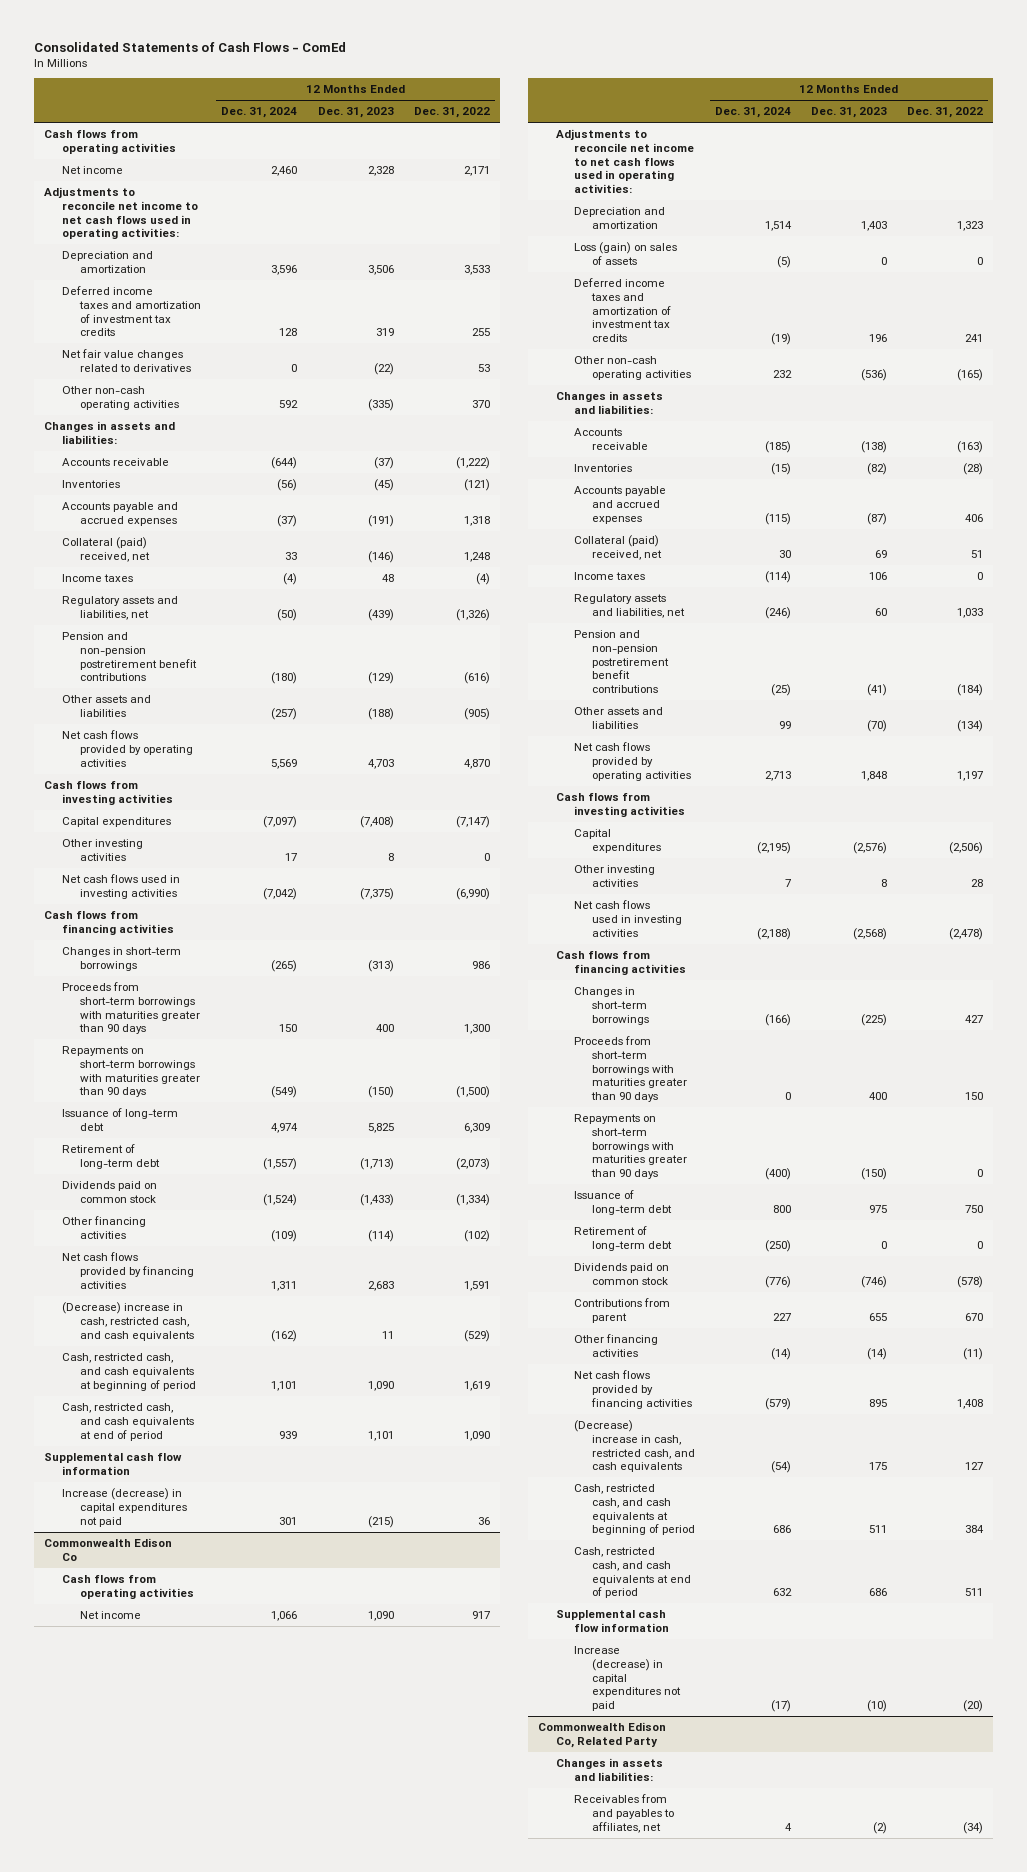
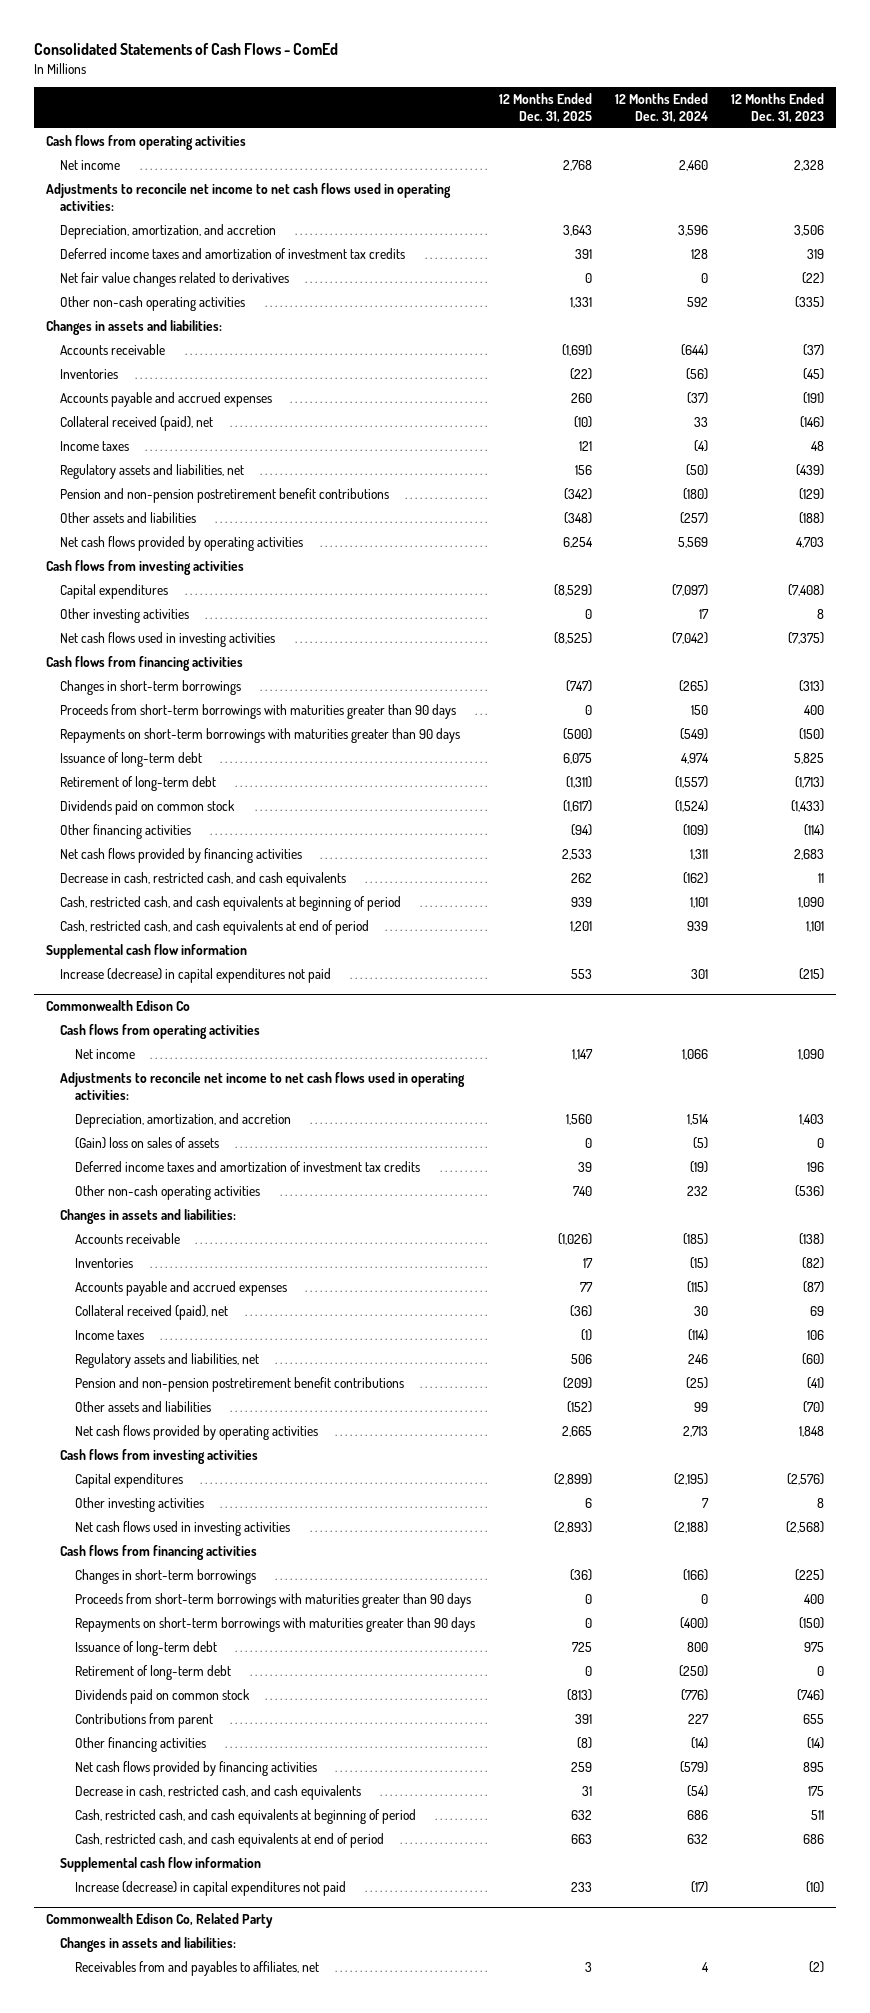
- | 12 Months Ended Dec. 31, 2024 | 12 Months Ended Dec. 31, 2023 | 12 Months Ended Dec. 31, 2022
+ | 12 Months Ended Dec. 31, 2025 | 12 Months Ended Dec. 31, 2024 | 12 Months Ended Dec. 31, 2023
- Depreciation and amortization | 3,596 | 3,506 | 3,533
+ Depreciation, amortization, and accretion | 3,643 | 3,596 | 3,506
- Collateral (paid) received, net | 33 | (146) | 1,248
+ Collateral received (paid), net | (10) | 33 | (146)
- (Decrease) increase in cash, restricted cash, and cash equivalents | (162) | 11 | (529)
+ Decrease in cash, restricted cash, and cash equivalents | 262 | (162) | 11
@ Commonwealth Edison Co
- Depreciation and amortization | 1,514 | 1,403 | 1,323
- Loss (gain) on sales of assets | (5) | 0 | 0
+ Depreciation, amortization, and accretion | 1,560 | 1,514 | 1,403
+ (Gain) loss on sales of assets | 0 | (5) | 0
- Collateral (paid) received, net | 30 | 69 | 51
+ Collateral received (paid), net | (36) | 30 | 69
- Regulatory assets and liabilities, net | (246) | 60 | 1,033
+ Regulatory assets and liabilities, net | 506 | 246 | (60)
- (Decrease) increase in cash, restricted cash, and cash equivalents | (54) | 175 | 127
+ Decrease in cash, restricted cash, and cash equivalents | 31 | (54) | 175

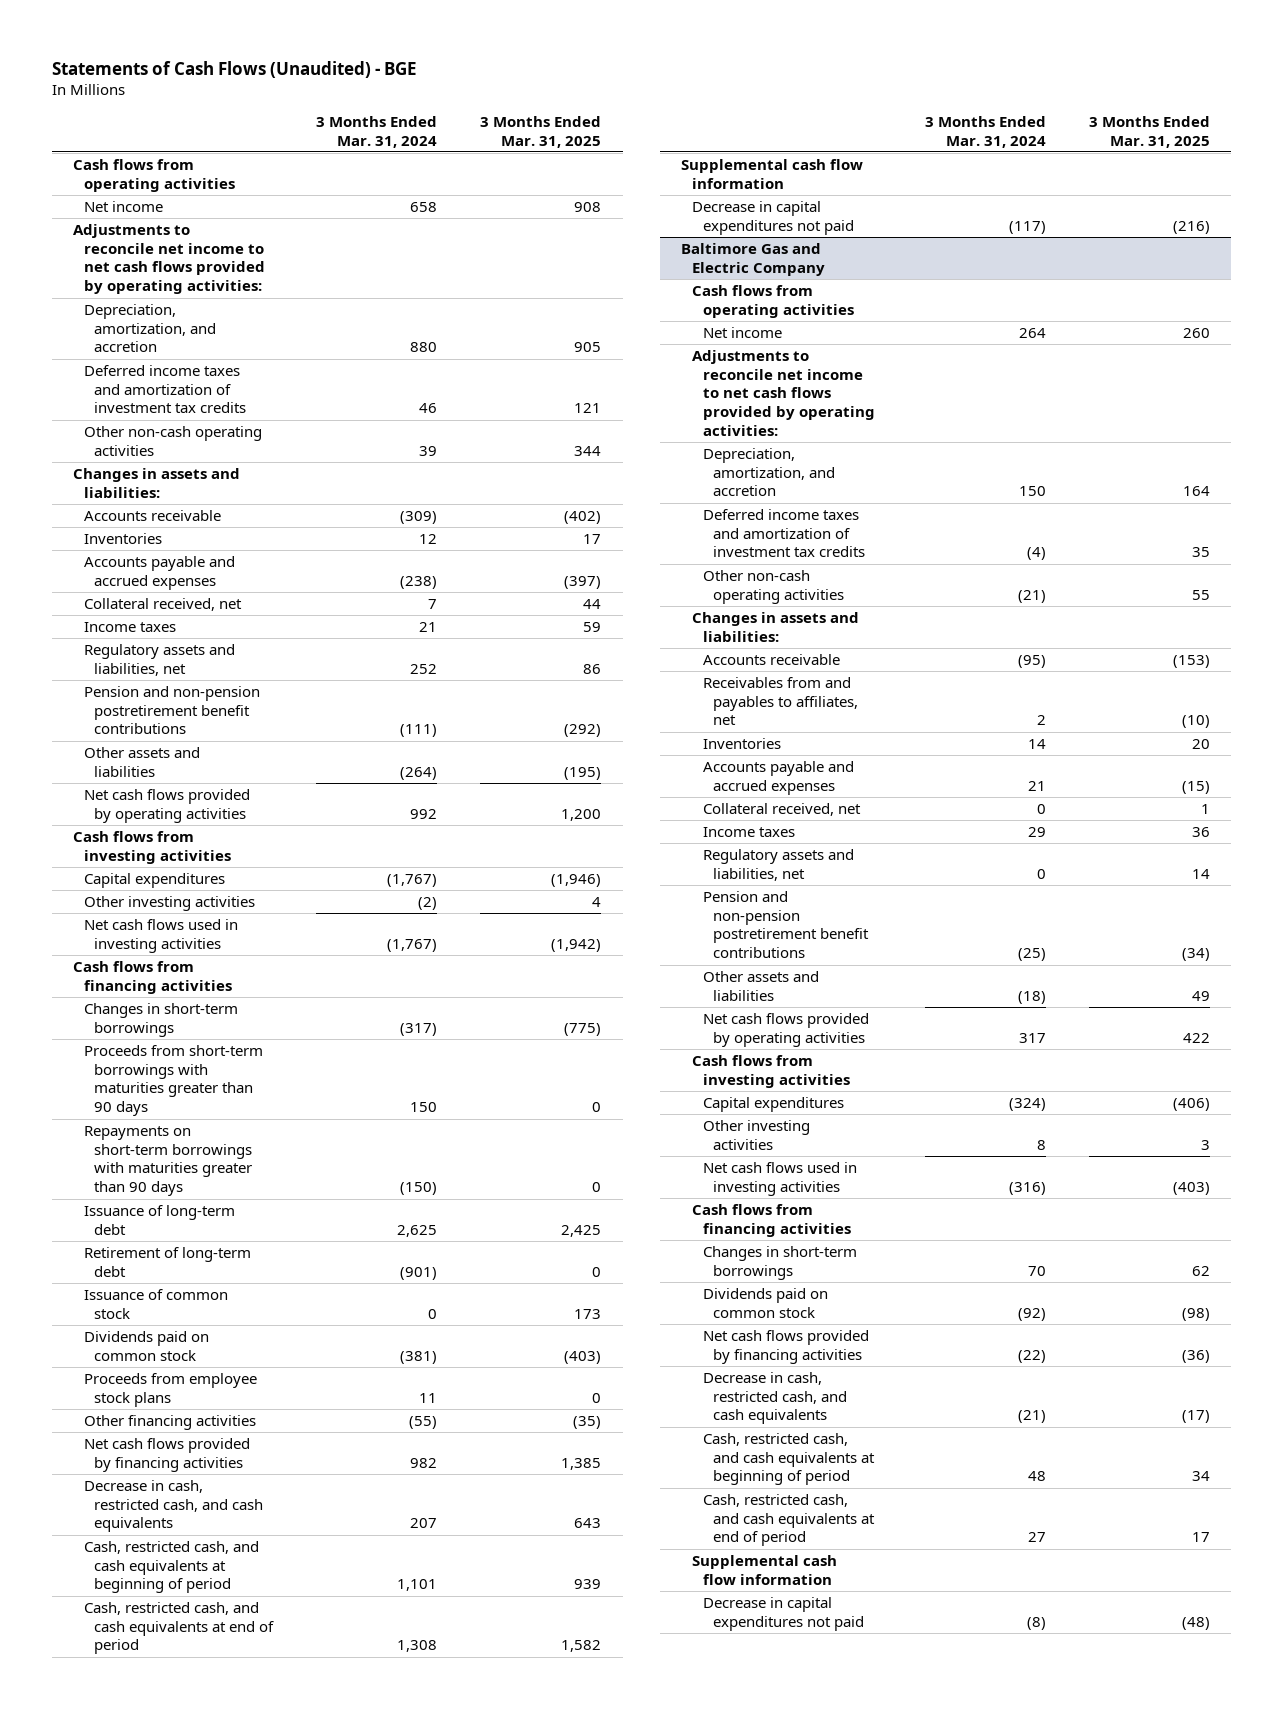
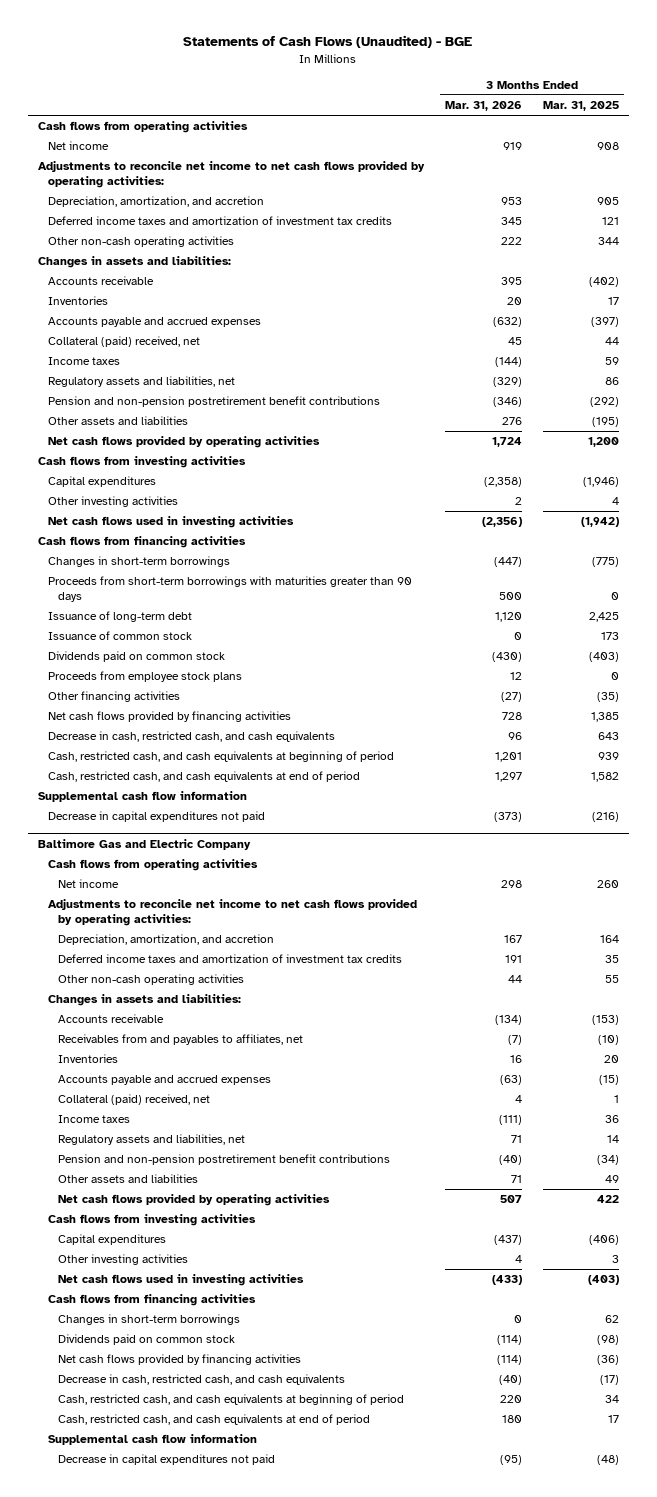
- | 3 Months Ended Mar. 31, 2024 | 3 Months Ended Mar. 31, 2025
+ | 3 Months Ended Mar. 31, 2026 | 3 Months Ended Mar. 31, 2025
- Collateral received, net | 7 | 44
+ Collateral (paid) received, net | 45 | 44
- Repayments on short-term borrowings with maturities greater than 90 days | (150) | 0
- Retirement of long-term debt | (901) | 0
@ Baltimore Gas and Electric Company
- Collateral received, net | 0 | 1
+ Collateral (paid) received, net | 4 | 1

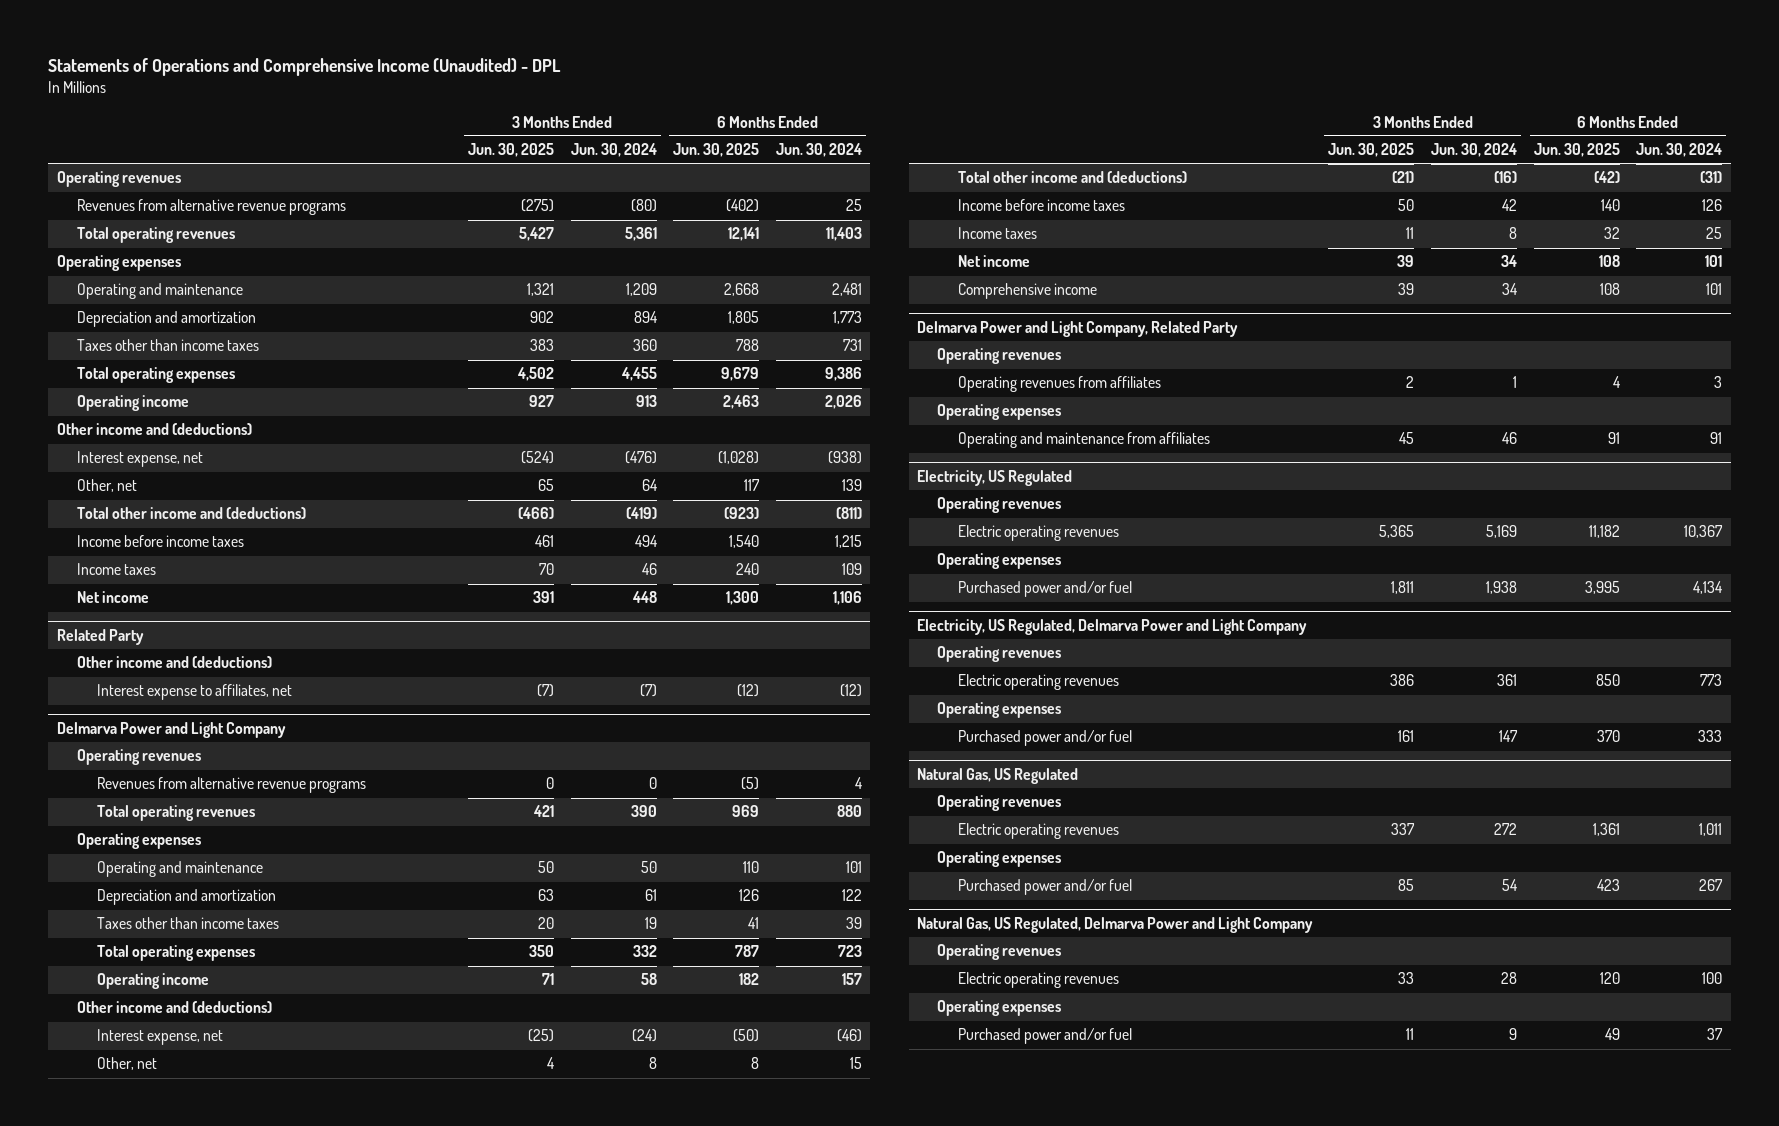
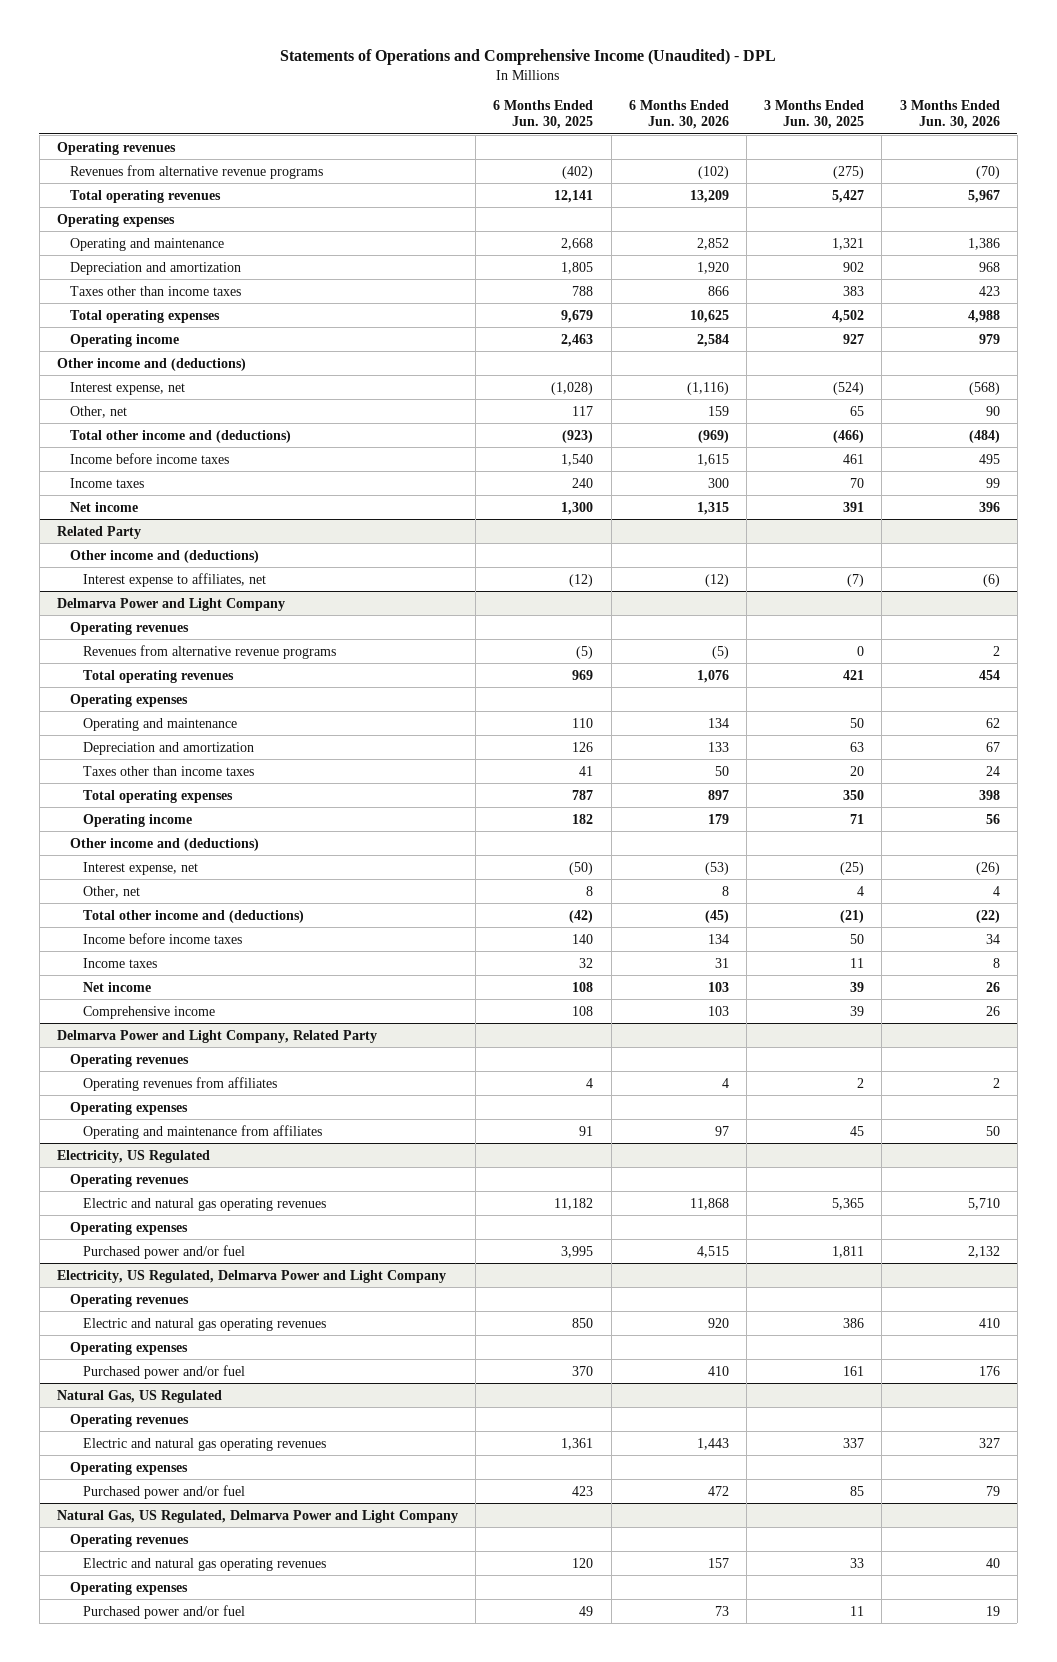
- | 3 Months Ended Jun. 30, 2025 | 3 Months Ended Jun. 30, 2024 | 6 Months Ended Jun. 30, 2025 | 6 Months Ended Jun. 30, 2024
+ | 6 Months Ended Jun. 30, 2025 | 6 Months Ended Jun. 30, 2026 | 3 Months Ended Jun. 30, 2025 | 3 Months Ended Jun. 30, 2026
@ Electricity, US Regulated
- Electric operating revenues | 5,365 | 5,169 | 11,182 | 10,367
+ Electric and natural gas operating revenues | 11,182 | 11,868 | 5,365 | 5,710
@ Electricity, US Regulated, Delmarva Power and Light Company
- Electric operating revenues | 386 | 361 | 850 | 773
+ Electric and natural gas operating revenues | 850 | 920 | 386 | 410
@ Natural Gas, US Regulated
- Electric operating revenues | 337 | 272 | 1,361 | 1,011
+ Electric and natural gas operating revenues | 1,361 | 1,443 | 337 | 327
@ Natural Gas, US Regulated, Delmarva Power and Light Company
- Electric operating revenues | 33 | 28 | 120 | 100
+ Electric and natural gas operating revenues | 120 | 157 | 33 | 40

